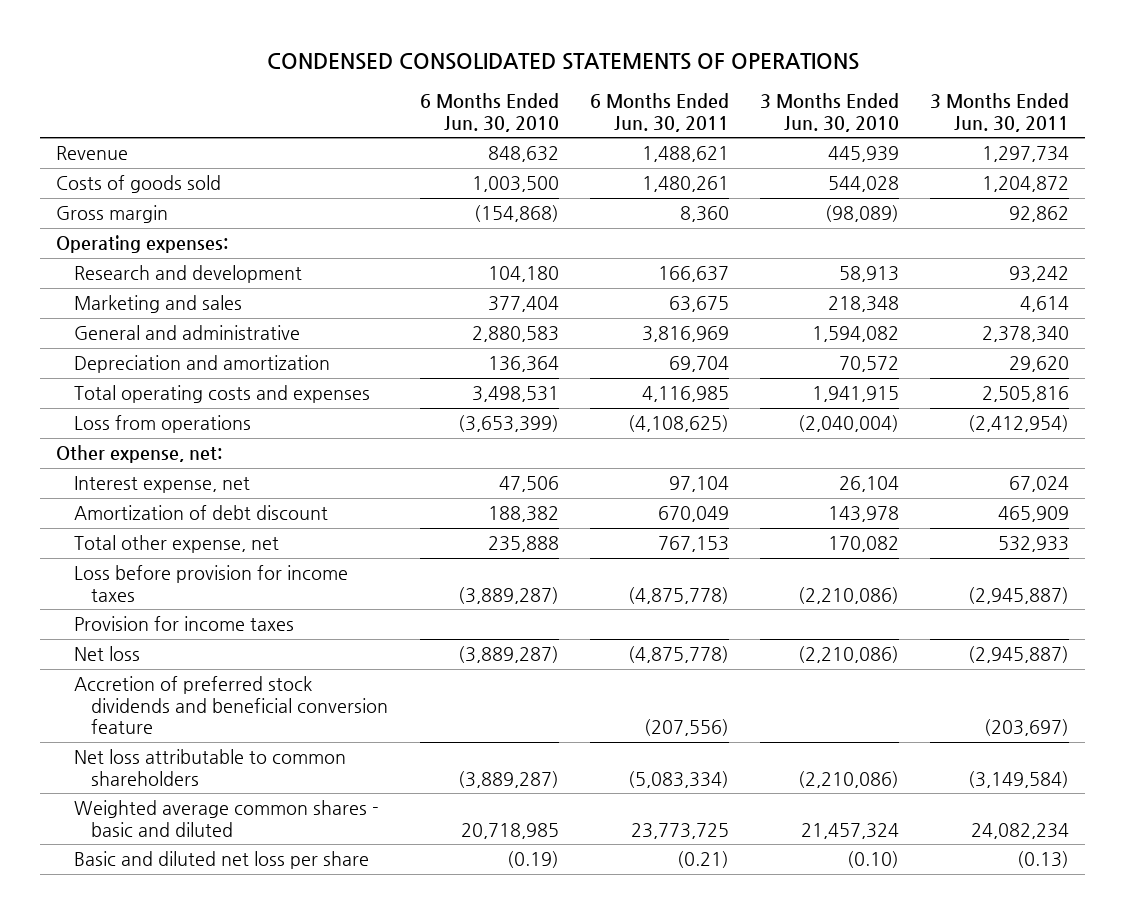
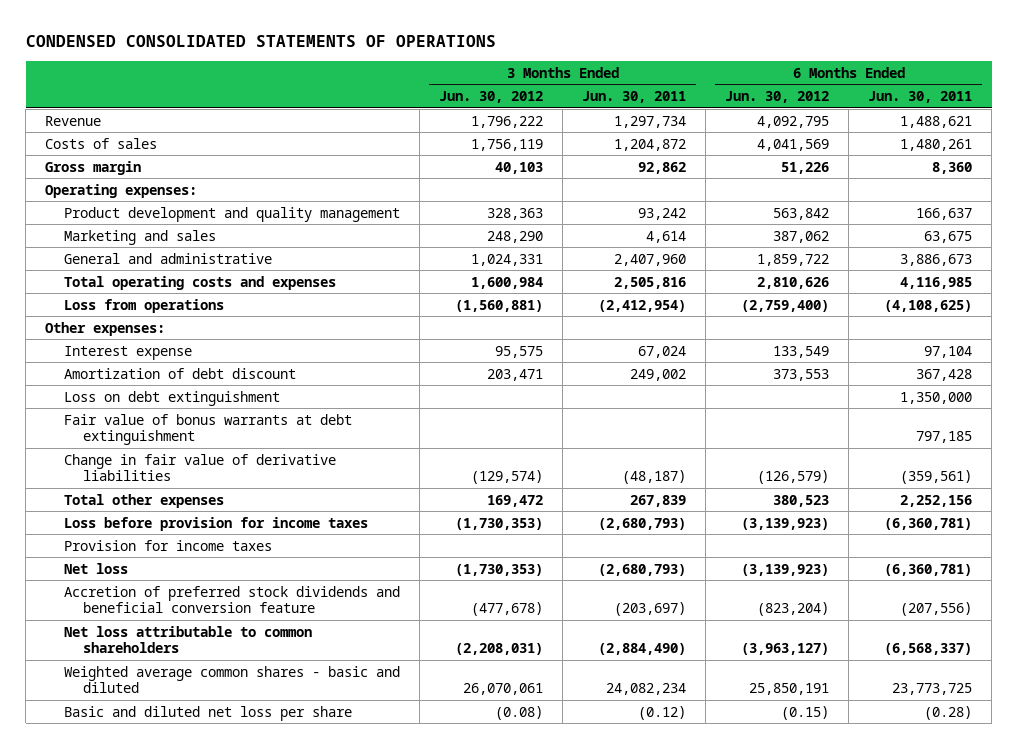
- | 6 Months Ended Jun. 30, 2010 | 6 Months Ended Jun. 30, 2011 | 3 Months Ended Jun. 30, 2010 | 3 Months Ended Jun. 30, 2011
+ | 3 Months Ended Jun. 30, 2012 | 3 Months Ended Jun. 30, 2011 | 6 Months Ended Jun. 30, 2012 | 6 Months Ended Jun. 30, 2011
- Costs of goods sold | 1,003,500 | 1,480,261 | 544,028 | 1,204,872
+ Costs of sales | 1,756,119 | 1,204,872 | 4,041,569 | 1,480,261
- Research and development | 104,180 | 166,637 | 58,913 | 93,242
+ Product development and quality management | 328,363 | 93,242 | 563,842 | 166,637
- General and administrative | 2,880,583 | 3,816,969 | 1,594,082 | 2,378,340
- Depreciation and amortization | 136,364 | 69,704 | 70,572 | 29,620
+ General and administrative | 1,024,331 | 2,407,960 | 1,859,722 | 3,886,673
- Other expense, net:
- Interest expense, net | 47,506 | 97,104 | 26,104 | 67,024
- Amortization of debt discount | 188,382 | 670,049 | 143,978 | 465,909
- Total other expense, net | 235,888 | 767,153 | 170,082 | 532,933
- Loss before provision for income taxes | (3,889,287) | (4,875,778) | (2,210,086) | (2,945,887)
+ Other expenses:
+ Interest expense | 95,575 | 67,024 | 133,549 | 97,104
+ Amortization of debt discount | 203,471 | 249,002 | 373,553 | 367,428
+ Loss on debt extinguishment | | | | 1,350,000
+ Fair value of bonus warrants at debt extinguishment | | | | 797,185
+ Change in fair value of derivative liabilities | (129,574) | (48,187) | (126,579) | (359,561)
+ Total other expenses | 169,472 | 267,839 | 380,523 | 2,252,156
+ Loss before provision for income taxes | (1,730,353) | (2,680,793) | (3,139,923) | (6,360,781)
- Net loss | (3,889,287) | (4,875,778) | (2,210,086) | (2,945,887)
+ Net loss | (1,730,353) | (2,680,793) | (3,139,923) | (6,360,781)
- Net loss attributable to common shareholders | (3,889,287) | (5,083,334) | (2,210,086) | (3,149,584)
+ Net loss attributable to common shareholders | (2,208,031) | (2,884,490) | (3,963,127) | (6,568,337)
- Basic and diluted net loss per share | (0.19) | (0.21) | (0.10) | (0.13)
+ Basic and diluted net loss per share | (0.08) | (0.12) | (0.15) | (0.28)

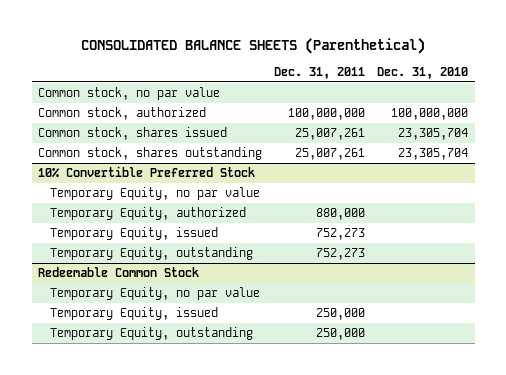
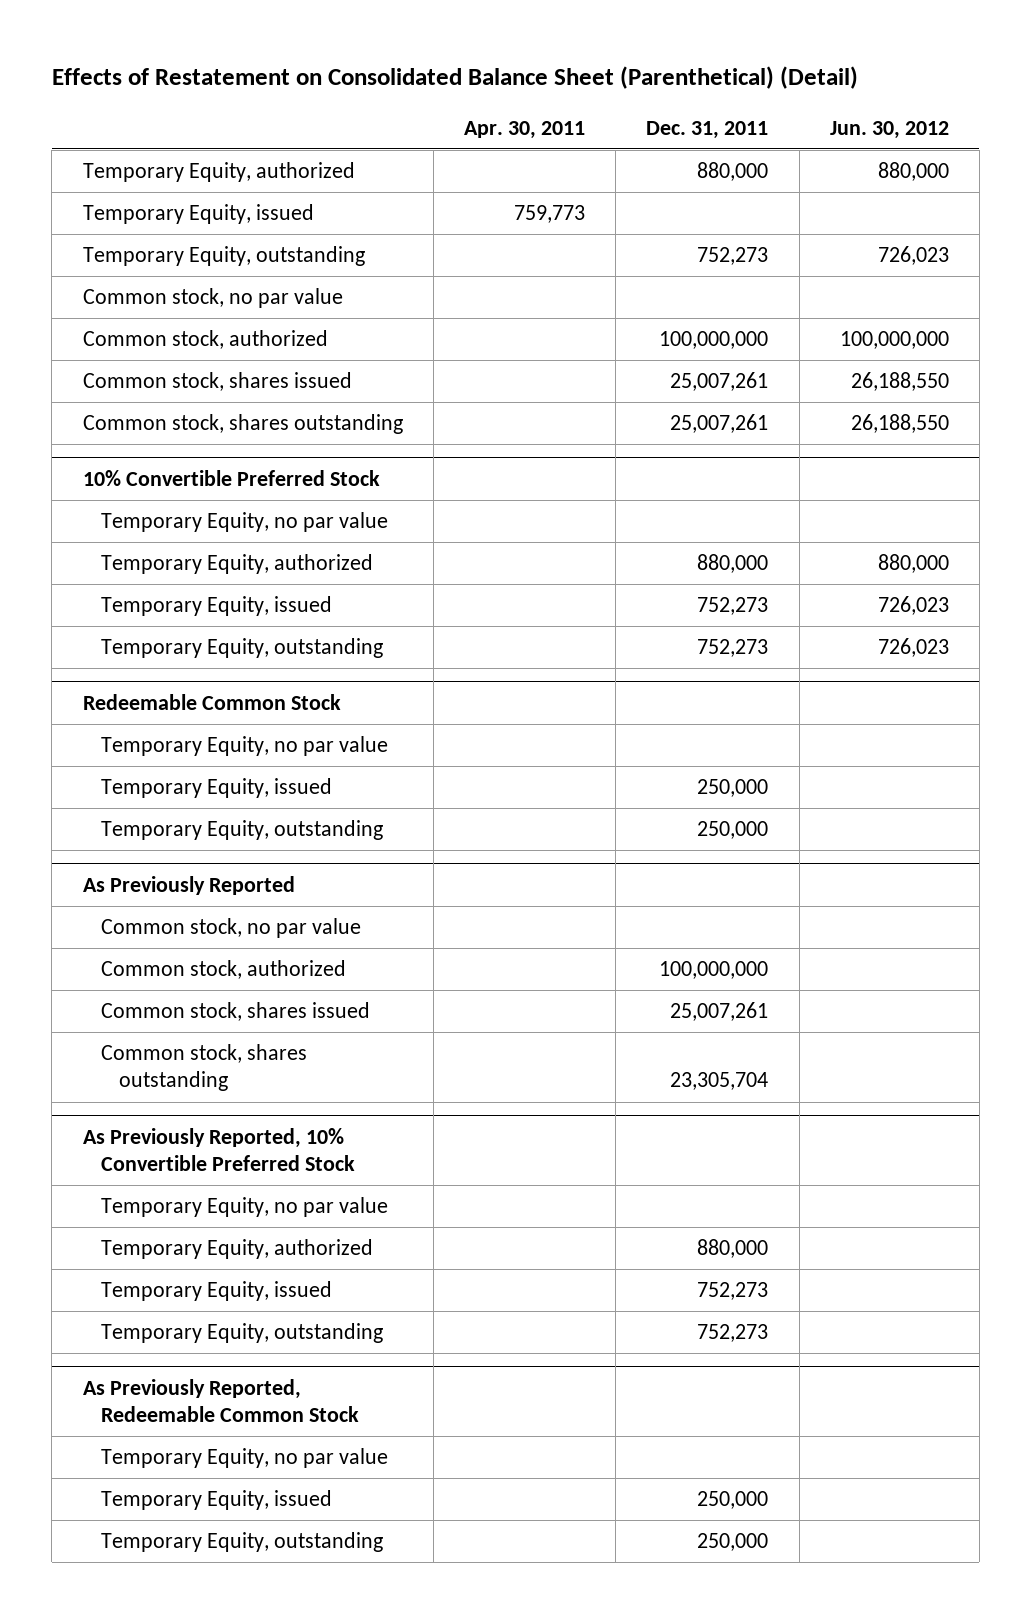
- CONSOLIDATED BALANCE SHEETS (Parenthetical)
+ Effects of Restatement on Consolidated Balance Sheet (Parenthetical) (Detail)
- | Dec. 31, 2011 | Dec. 31, 2010
+ | Apr. 30, 2011 | Dec. 31, 2011 | Jun. 30, 2012
+ Temporary Equity, authorized | | 880,000 | 880,000
+ Temporary Equity, issued | 759,773 | |
+ Temporary Equity, outstanding | | 752,273 | 726,023
+ As Previously Reported
+ Common stock, no par value
+ Common stock, authorized | | 100,000,000 |
+ Common stock, shares issued | | 25,007,261 |
+ Common stock, shares outstanding | | 23,305,704 |
+ As Previously Reported, 10% Convertible Preferred Stock
+ Temporary Equity, no par value
+ Temporary Equity, authorized | | 880,000 |
+ Temporary Equity, issued | | 752,273 |
+ Temporary Equity, outstanding | | 752,273 |
+ As Previously Reported, Redeemable Common Stock
+ Temporary Equity, no par value
+ Temporary Equity, issued | | 250,000 |
+ Temporary Equity, outstanding | | 250,000 |

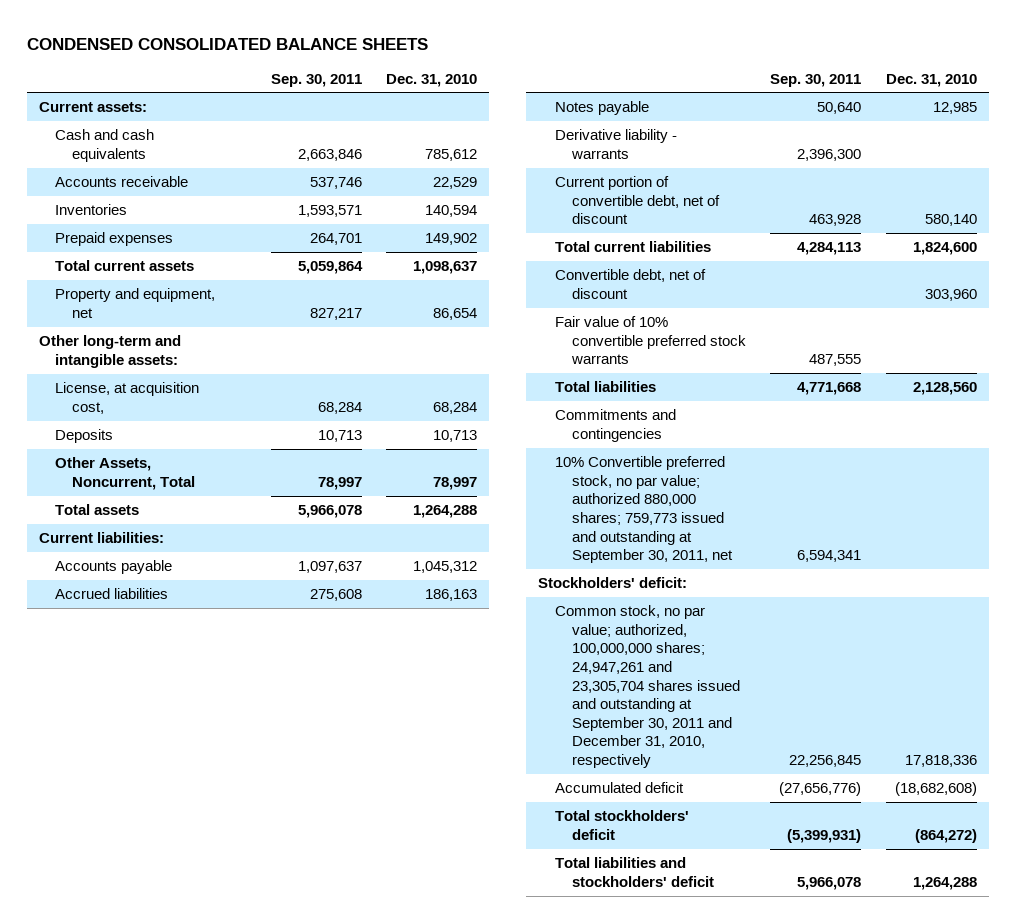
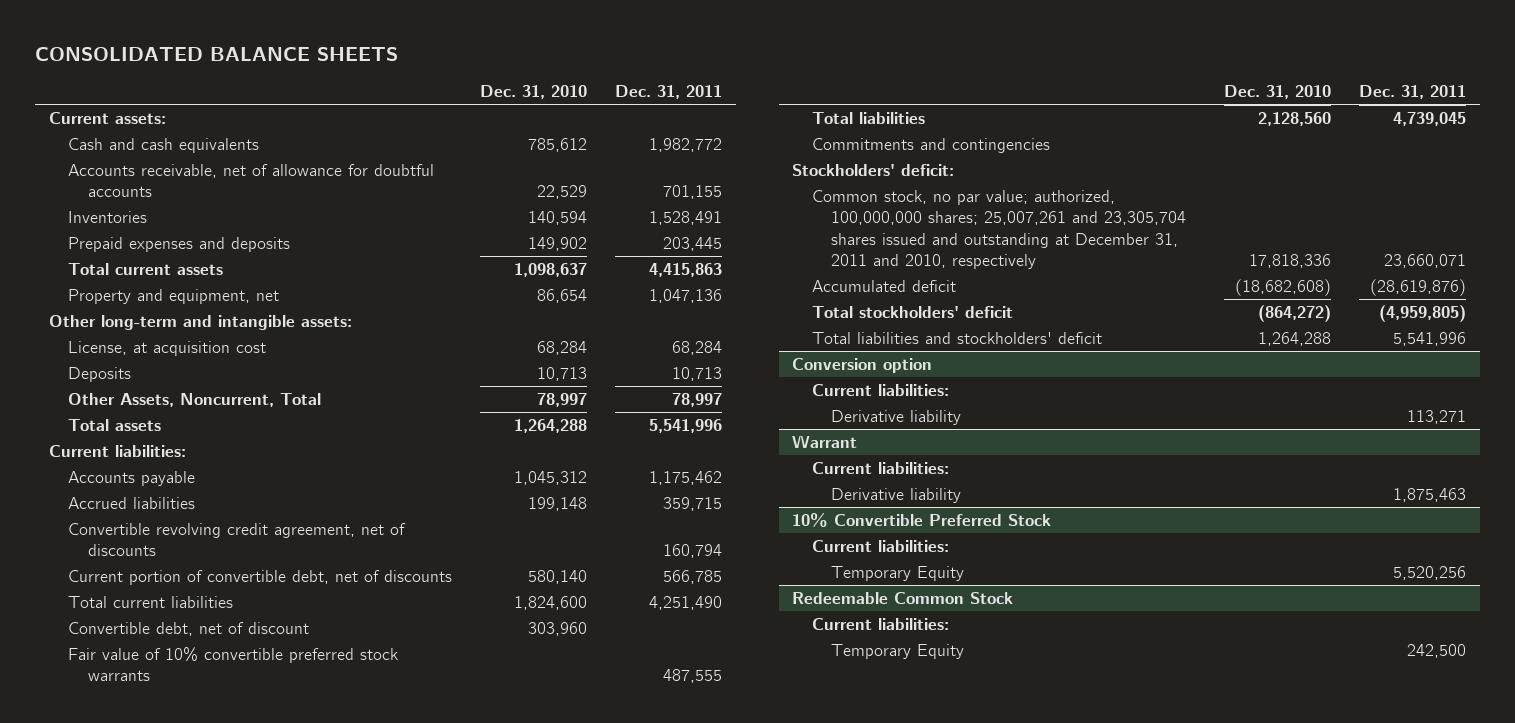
- CONDENSED CONSOLIDATED BALANCE SHEETS
+ CONSOLIDATED BALANCE SHEETS
- | Sep. 30, 2011 | Dec. 31, 2010
+ | Dec. 31, 2010 | Dec. 31, 2011
- Accounts receivable | 537,746 | 22,529
+ Accounts receivable, net of allowance for doubtful accounts | 22,529 | 701,155
- Prepaid expenses | 264,701 | 149,902
+ Prepaid expenses and deposits | 149,902 | 203,445
- License, at acquisition cost, | 68,284 | 68,284
+ License, at acquisition cost | 68,284 | 68,284
- Accrued liabilities | 275,608 | 186,163
- Notes payable | 50,640 | 12,985
- Derivative liability - warrants | 2,396,300 |
- Current portion of convertible debt, net of discount | 463,928 | 580,140
+ Accrued liabilities | 199,148 | 359,715
+ Convertible revolving credit agreement, net of discounts | | 160,794
+ Current portion of convertible debt, net of discounts | 580,140 | 566,785
- 10% Convertible preferred stock, no par value; authorized 880,000 shares; 759,773 issued and outstanding at September 30, 2011, net | 6,594,341 |
- Common stock, no par value; authorized, 100,000,000 shares; 24,947,261 and 23,305,704 shares issued and outstanding at September 30, 2011 and December 31, 2010, respectively | 22,256,845 | 17,818,336
+ Common stock, no par value; authorized, 100,000,000 shares; 25,007,261 and 23,305,704 shares issued and outstanding at December 31, 2011 and 2010, respectively | 17,818,336 | 23,660,071
+ Conversion option
+ Current liabilities:
+ Derivative liability | | 113,271
+ Warrant
+ Current liabilities:
+ Derivative liability | | 1,875,463
+ 10% Convertible Preferred Stock
+ Current liabilities:
+ Temporary Equity | | 5,520,256
+ Redeemable Common Stock
+ Current liabilities:
+ Temporary Equity | | 242,500

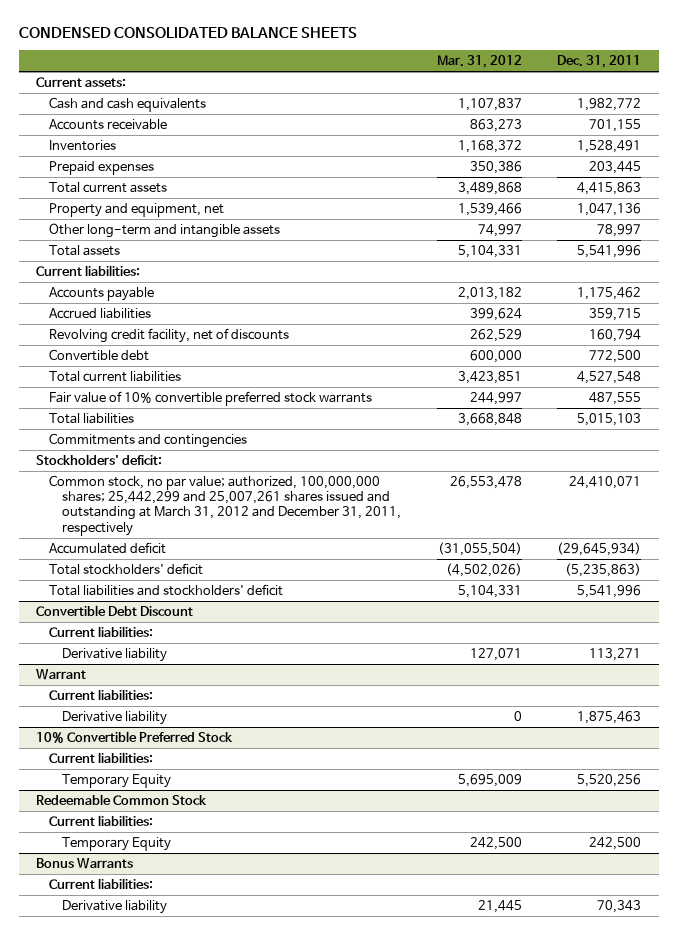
- CONSOLIDATED BALANCE SHEETS
+ CONDENSED CONSOLIDATED BALANCE SHEETS
- | Dec. 31, 2010 | Dec. 31, 2011
+ | Mar. 31, 2012 | Dec. 31, 2011
- Accounts receivable, net of allowance for doubtful accounts | 22,529 | 701,155
+ Accounts receivable | 863,273 | 701,155
- Prepaid expenses and deposits | 149,902 | 203,445
+ Prepaid expenses | 350,386 | 203,445
- Other long-term and intangible assets:
- License, at acquisition cost | 68,284 | 68,284
- Deposits | 10,713 | 10,713
- Other Assets, Noncurrent, Total | 78,997 | 78,997
+ Other long-term and intangible assets | 74,997 | 78,997
- Convertible revolving credit agreement, net of discounts | | 160,794
- Current portion of convertible debt, net of discounts | 580,140 | 566,785
- Total current liabilities | 1,824,600 | 4,251,490
- Convertible debt, net of discount | 303,960 |
+ Revolving credit facility, net of discounts | 262,529 | 160,794
+ Convertible debt | 600,000 | 772,500
+ Total current liabilities | 3,423,851 | 4,527,548
- Total liabilities | 2,128,560 | 4,739,045
+ Total liabilities | 3,668,848 | 5,015,103
- Common stock, no par value; authorized, 100,000,000 shares; 25,007,261 and 23,305,704 shares issued and outstanding at December 31, 2011 and 2010, respectively | 17,818,336 | 23,660,071
- Accumulated deficit | (18,682,608) | (28,619,876)
- Total stockholders' deficit | (864,272) | (4,959,805)
+ Common stock, no par value; authorized, 100,000,000 shares; 25,442,299 and 25,007,261 shares issued and outstanding at March 31, 2012 and December 31, 2011, respectively | 26,553,478 | 24,410,071
+ Accumulated deficit | (31,055,504) | (29,645,934)
+ Total stockholders' deficit | (4,502,026) | (5,235,863)
- Conversion option
+ Convertible Debt Discount
+ Bonus Warrants
+ Current liabilities:
+ Derivative liability | 21,445 | 70,343

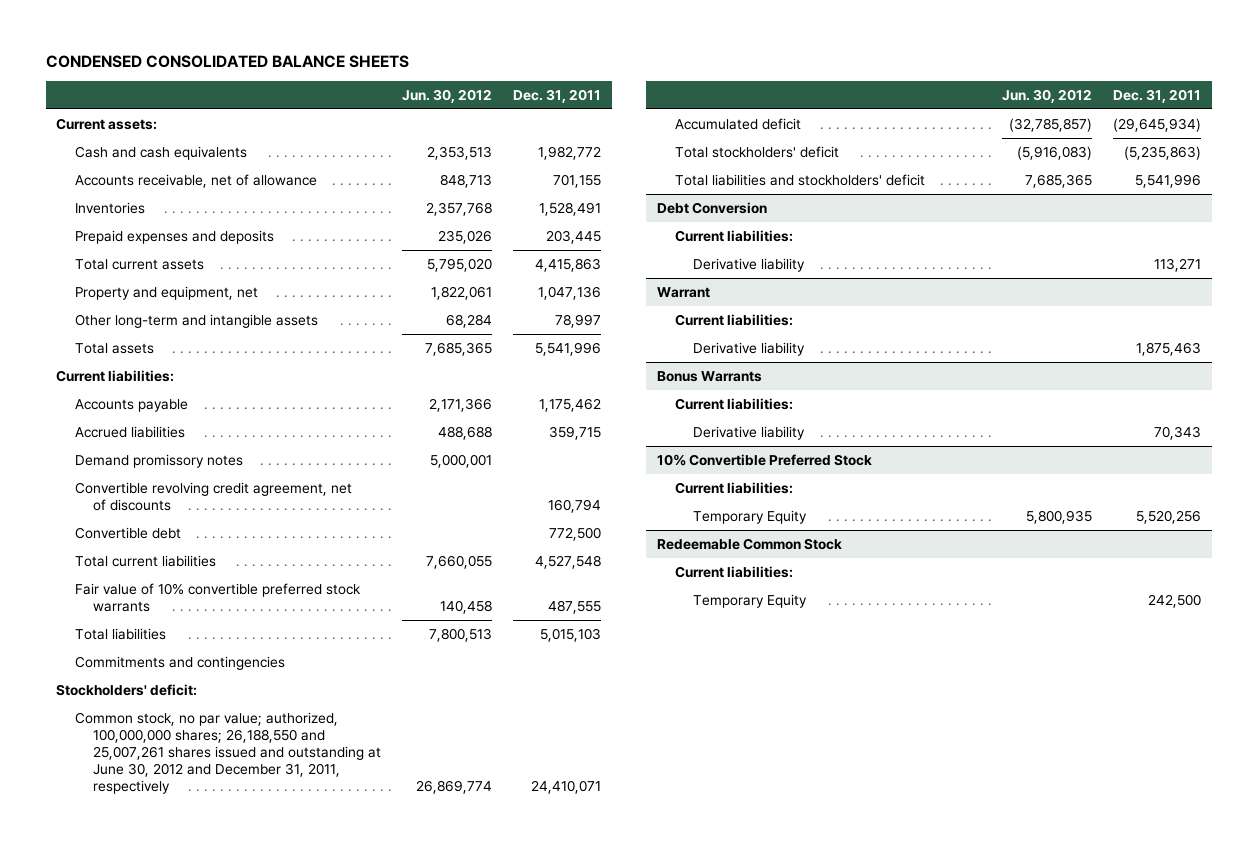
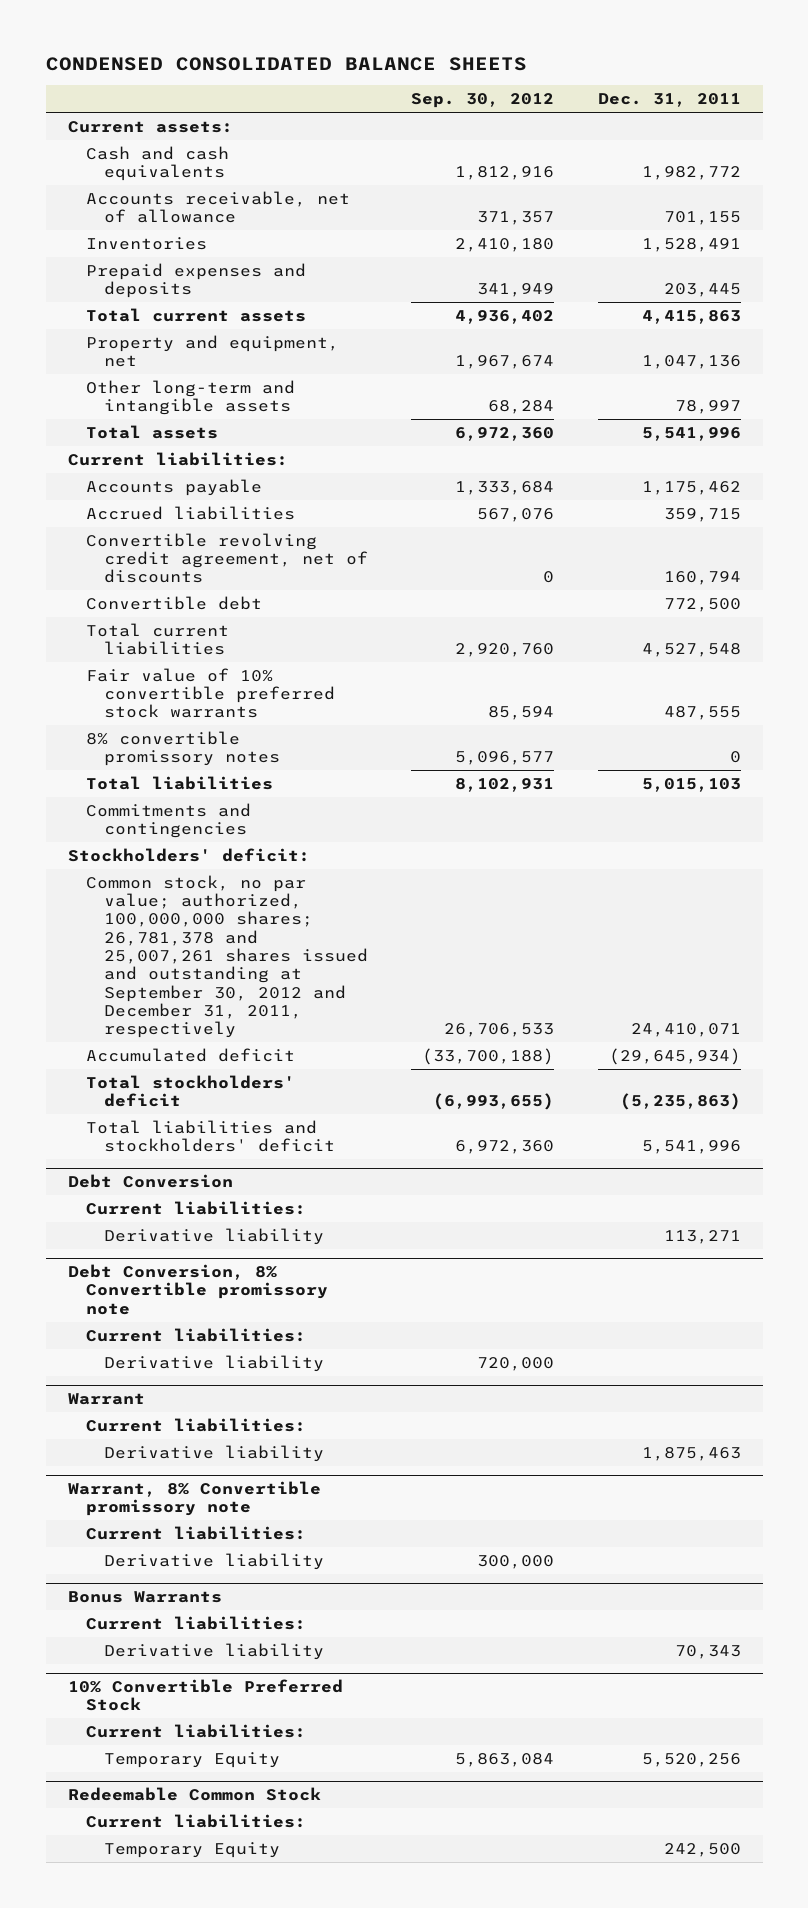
- | Jun. 30, 2012 | Dec. 31, 2011
+ | Sep. 30, 2012 | Dec. 31, 2011
- Demand promissory notes | 5,000,001 |
+ 8% convertible promissory notes | 5,096,577 | 0
- Common stock, no par value; authorized, 100,000,000 shares; 26,188,550 and 25,007,261 shares issued and outstanding at June 30, 2012 and December 31, 2011, respectively | 26,869,774 | 24,410,071
+ Common stock, no par value; authorized, 100,000,000 shares; 26,781,378 and 25,007,261 shares issued and outstanding at September 30, 2012 and December 31, 2011, respectively | 26,706,533 | 24,410,071
+ Debt Conversion, 8% Convertible promissory note
+ Current liabilities:
+ Derivative liability | 720,000 |
+ Warrant, 8% Convertible promissory note
+ Current liabilities:
+ Derivative liability | 300,000 |

